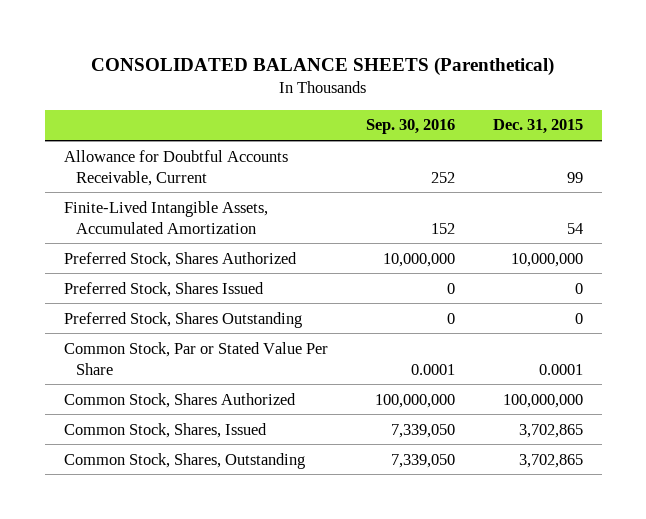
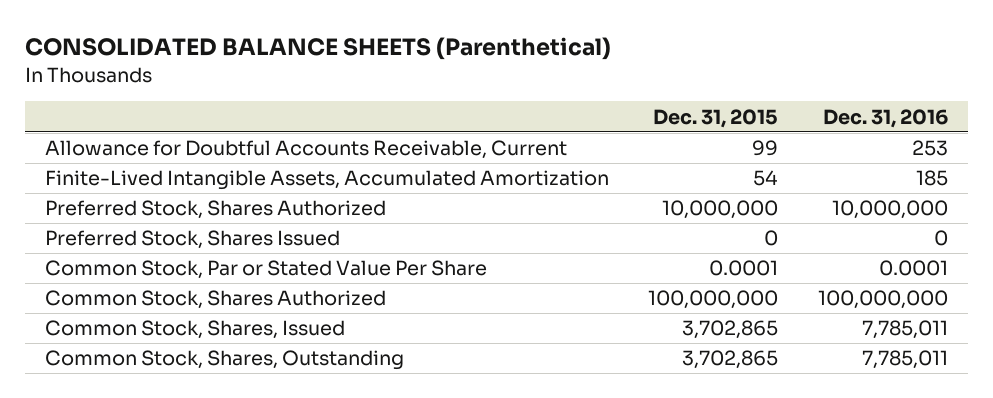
- | Sep. 30, 2016 | Dec. 31, 2015
+ | Dec. 31, 2015 | Dec. 31, 2016
- Preferred Stock, Shares Outstanding | 0 | 0

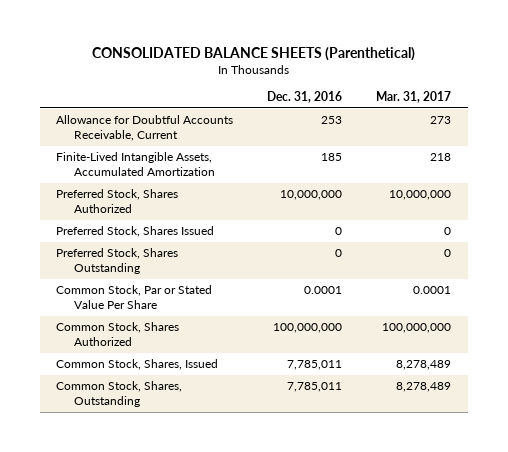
- | Dec. 31, 2015 | Dec. 31, 2016
+ | Dec. 31, 2016 | Mar. 31, 2017
+ Preferred Stock, Shares Outstanding | 0 | 0

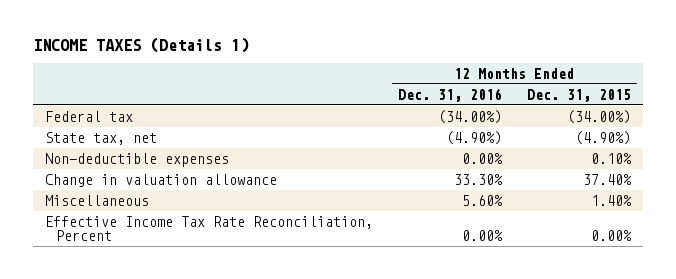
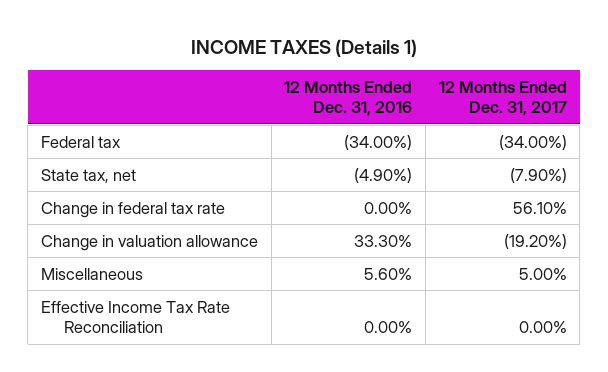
- | 12 Months Ended Dec. 31, 2016 | 12 Months Ended Dec. 31, 2015
+ | 12 Months Ended Dec. 31, 2016 | 12 Months Ended Dec. 31, 2017
- Non-deductible expenses | 0.00% | 0.10%
+ Change in federal tax rate | 0.00% | 56.10%
- Effective Income Tax Rate Reconciliation, Percent | 0.00% | 0.00%
+ Effective Income Tax Rate Reconciliation | 0.00% | 0.00%

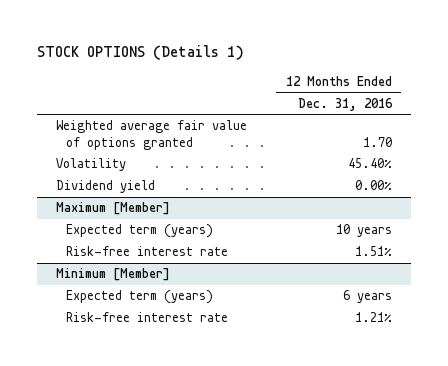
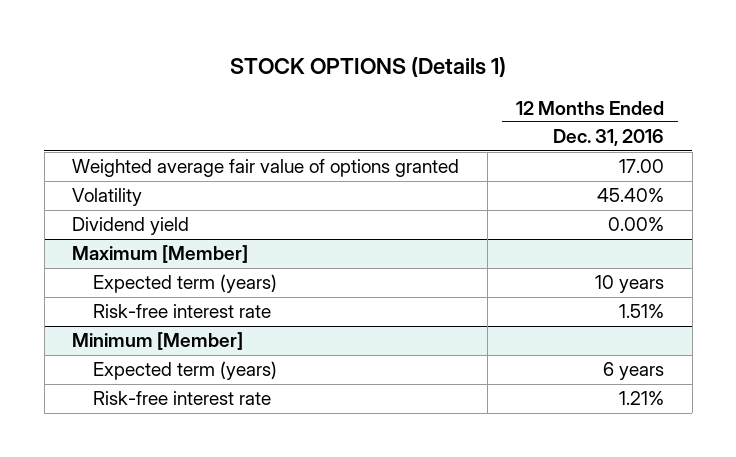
- Weighted average fair value of options granted | 1.70
+ Weighted average fair value of options granted | 17.00

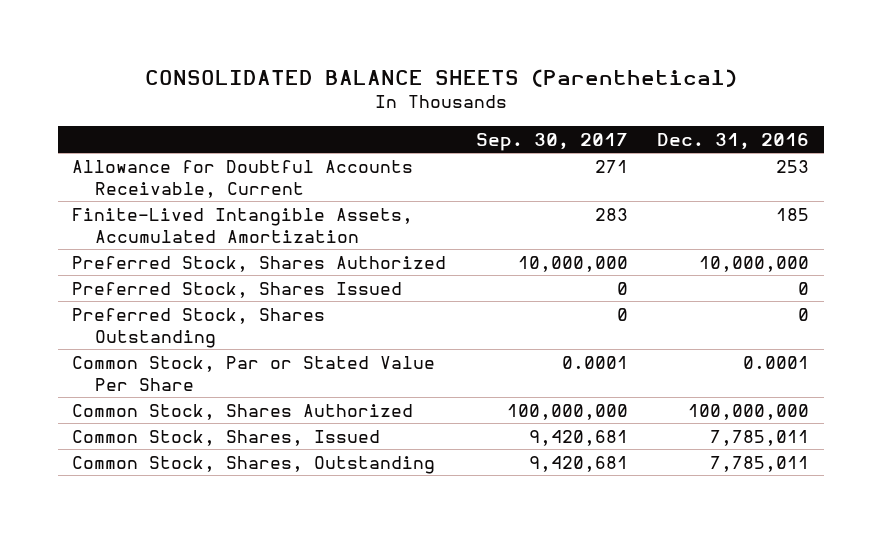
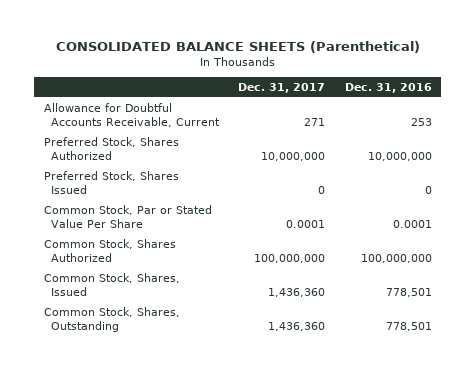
- | Sep. 30, 2017 | Dec. 31, 2016
+ | Dec. 31, 2017 | Dec. 31, 2016
- Finite-Lived Intangible Assets, Accumulated Amortization | 283 | 185
- Preferred Stock, Shares Outstanding | 0 | 0
- Common Stock, Shares, Issued | 9,420,681 | 7,785,011
- Common Stock, Shares, Outstanding | 9,420,681 | 7,785,011
+ Common Stock, Shares, Issued | 1,436,360 | 778,501
+ Common Stock, Shares, Outstanding | 1,436,360 | 778,501

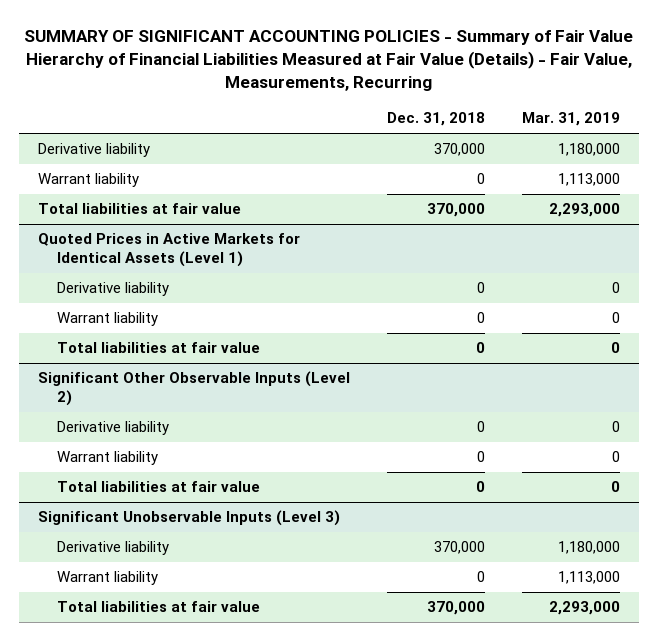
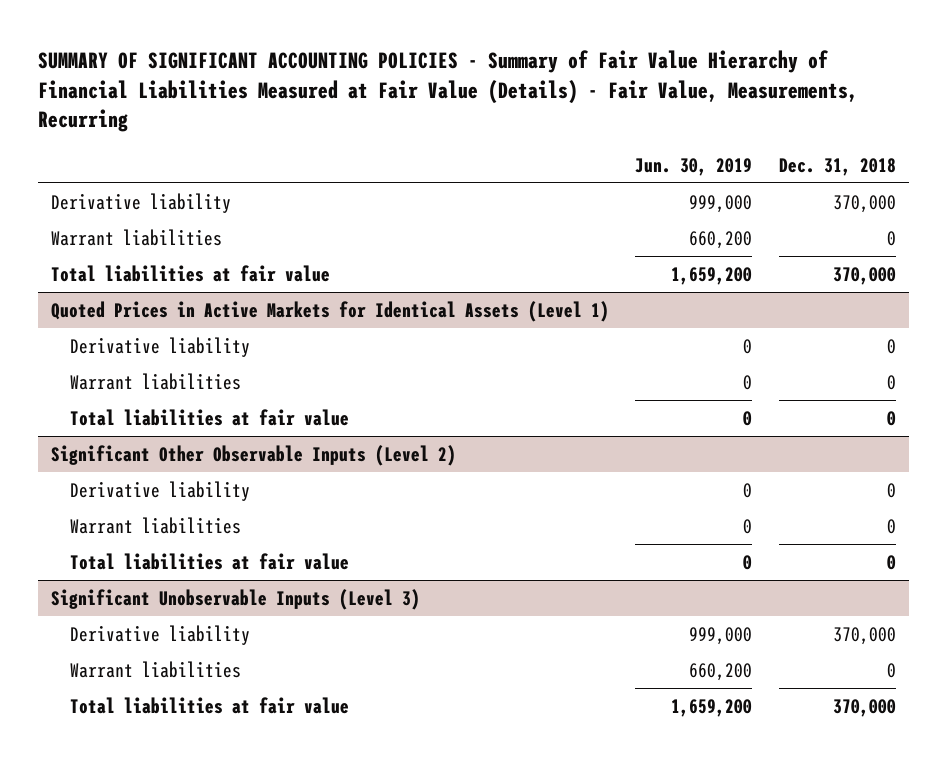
- | Dec. 31, 2018 | Mar. 31, 2019
+ | Jun. 30, 2019 | Dec. 31, 2018
- Warrant liability | 0 | 1,113,000
+ Warrant liabilities | 660,200 | 0
@ Quoted Prices in Active Markets for Identical Assets (Level 1)
- Warrant liability | 0 | 0
+ Warrant liabilities | 0 | 0
@ Significant Other Observable Inputs (Level 2)
- Warrant liability | 0 | 0
+ Warrant liabilities | 0 | 0
@ Significant Unobservable Inputs (Level 3)
- Warrant liability | 0 | 1,113,000
+ Warrant liabilities | 660,200 | 0

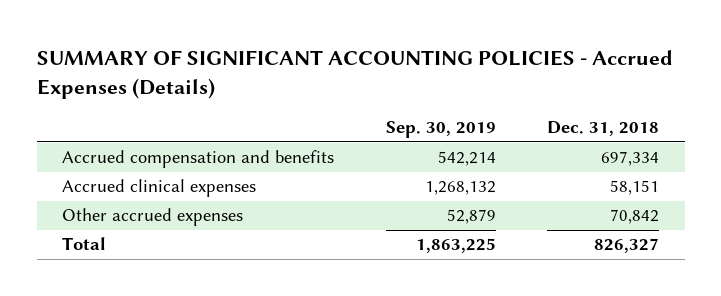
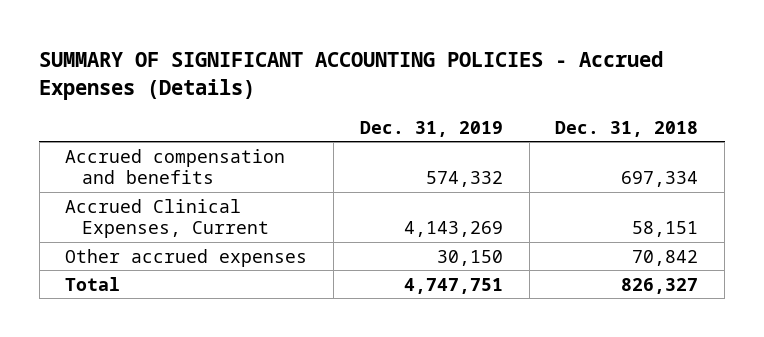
- | Sep. 30, 2019 | Dec. 31, 2018
+ | Dec. 31, 2019 | Dec. 31, 2018
- Accrued clinical expenses | 1,268,132 | 58,151
+ Accrued Clinical Expenses, Current | 4,143,269 | 58,151

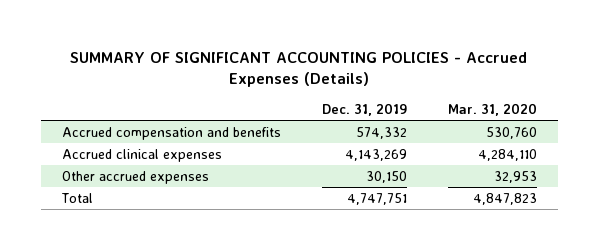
- | Dec. 31, 2019 | Dec. 31, 2018
+ | Dec. 31, 2019 | Mar. 31, 2020
- Accrued Clinical Expenses, Current | 4,143,269 | 58,151
+ Accrued clinical expenses | 4,143,269 | 4,284,110

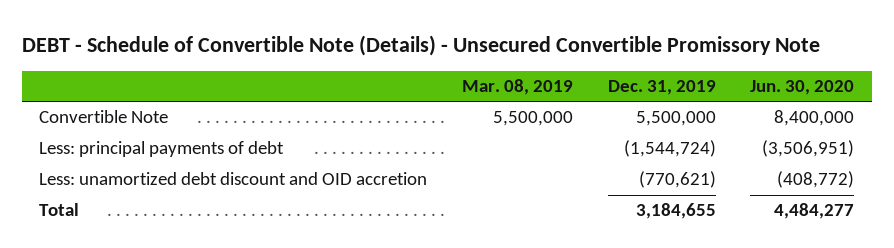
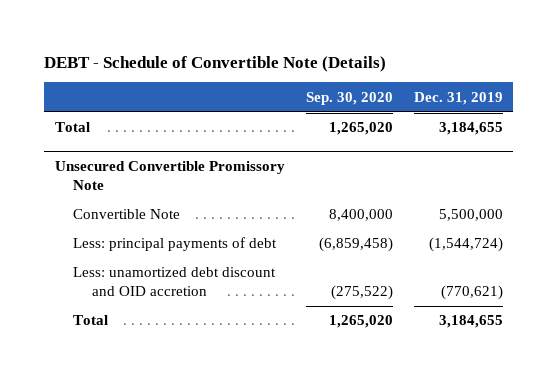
- DEBT - Schedule of Convertible Note (Details) - Unsecured Convertible Promissory Note
+ DEBT - Schedule of Convertible Note (Details)
- | Mar. 08, 2019 | Dec. 31, 2019 | Jun. 30, 2020
+ | Sep. 30, 2020 | Dec. 31, 2019
+ Total | 1,265,020 | 3,184,655
+ Unsecured Convertible Promissory Note

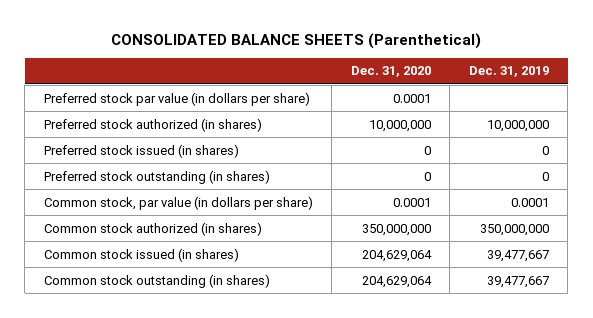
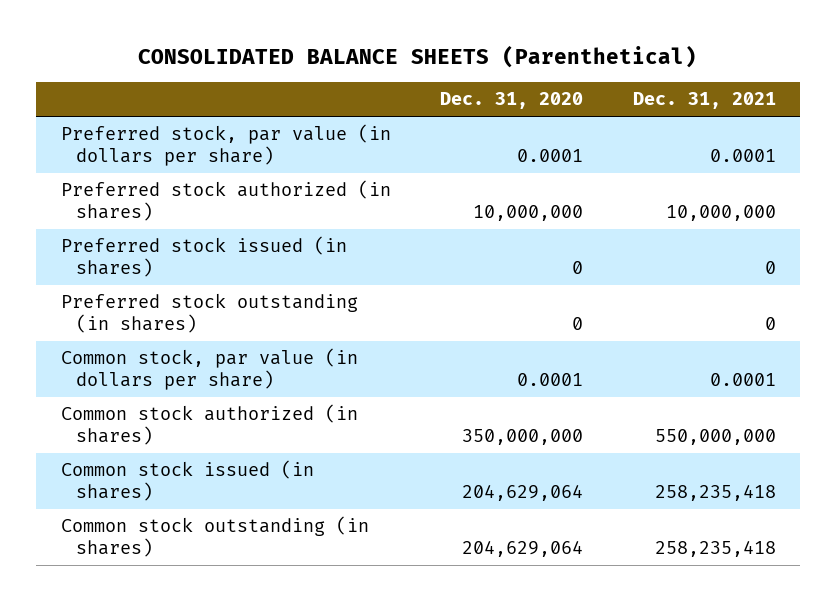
- | Dec. 31, 2020 | Dec. 31, 2019
+ | Dec. 31, 2020 | Dec. 31, 2021
- Preferred stock par value (in dollars per share) | 0.0001 |
+ Preferred stock, par value (in dollars per share) | 0.0001 | 0.0001

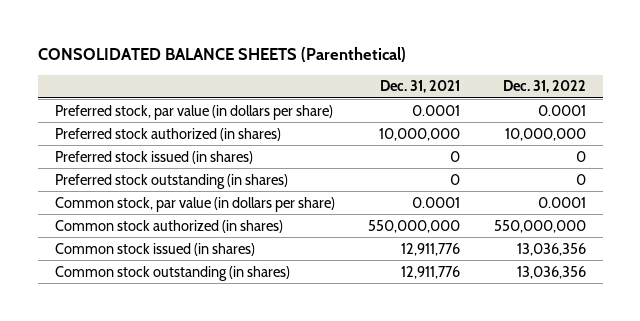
- | Dec. 31, 2020 | Dec. 31, 2021
+ | Dec. 31, 2021 | Dec. 31, 2022
- Common stock issued (in shares) | 204,629,064 | 258,235,418
- Common stock outstanding (in shares) | 204,629,064 | 258,235,418
+ Common stock issued (in shares) | 12,911,776 | 13,036,356
+ Common stock outstanding (in shares) | 12,911,776 | 13,036,356

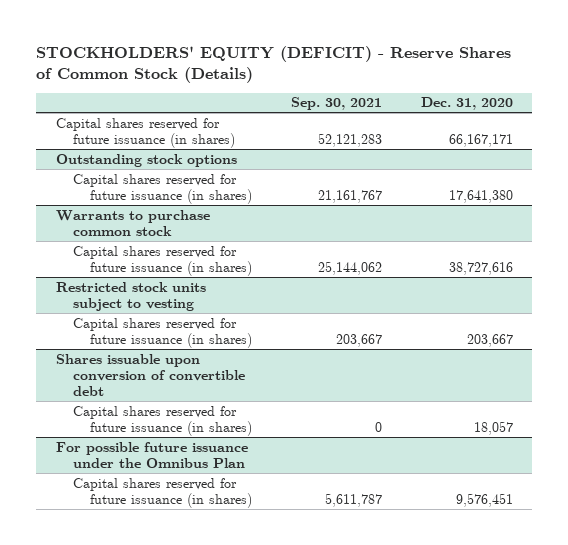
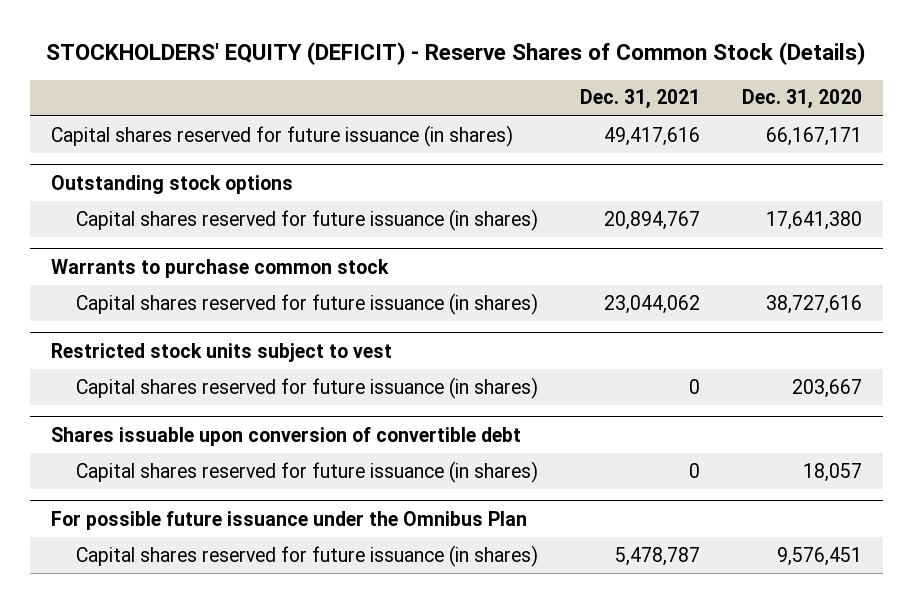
- | Sep. 30, 2021 | Dec. 31, 2020
+ | Dec. 31, 2021 | Dec. 31, 2020
- Restricted stock units subject to vesting
+ Restricted stock units subject to vest

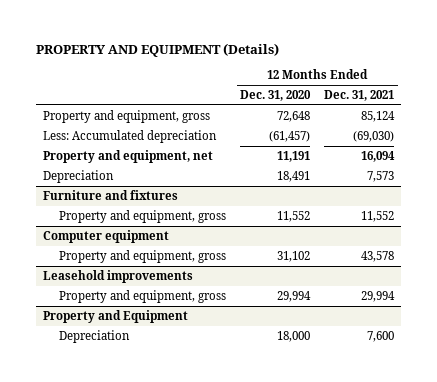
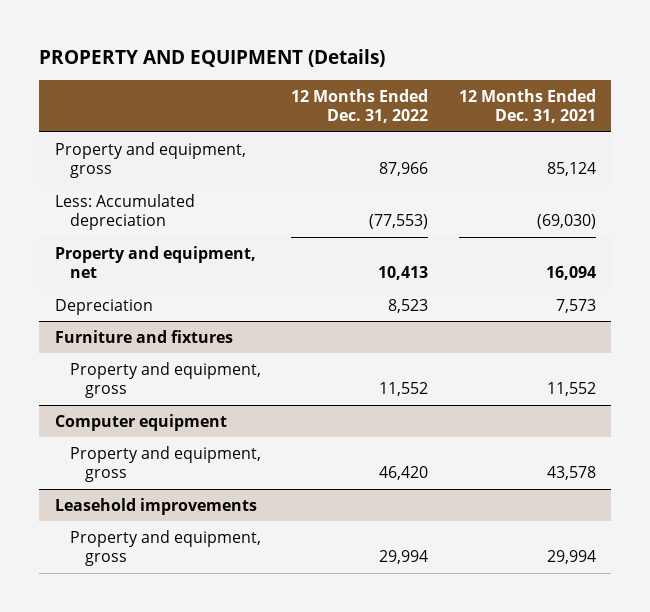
- | 12 Months Ended Dec. 31, 2020 | 12 Months Ended Dec. 31, 2021
+ | 12 Months Ended Dec. 31, 2022 | 12 Months Ended Dec. 31, 2021
- Property and Equipment
- Depreciation | 18,000 | 7,600

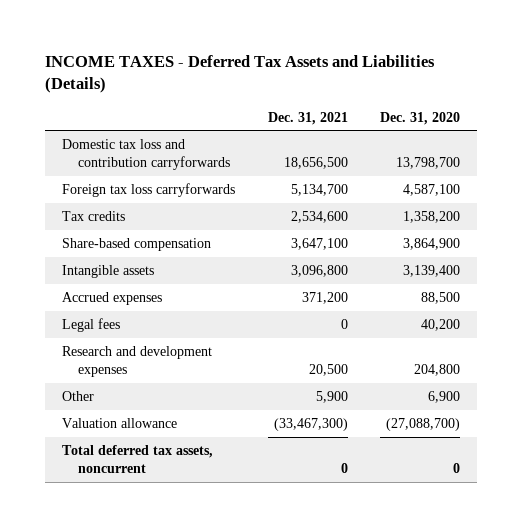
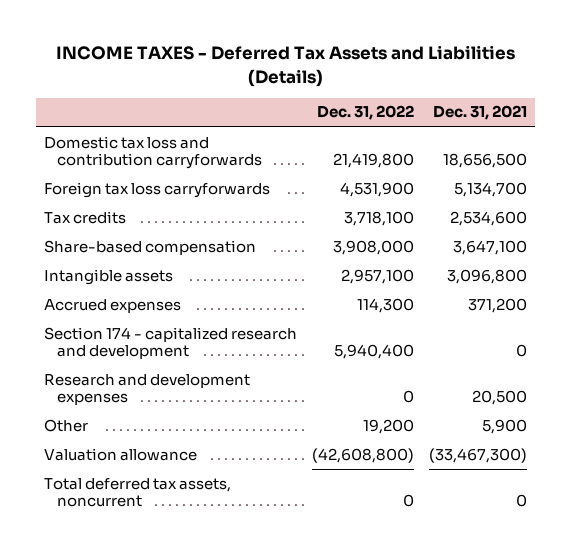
- | Dec. 31, 2021 | Dec. 31, 2020
+ | Dec. 31, 2022 | Dec. 31, 2021
- Legal fees | 0 | 40,200
+ Section 174 - capitalized research and development | 5,940,400 | 0

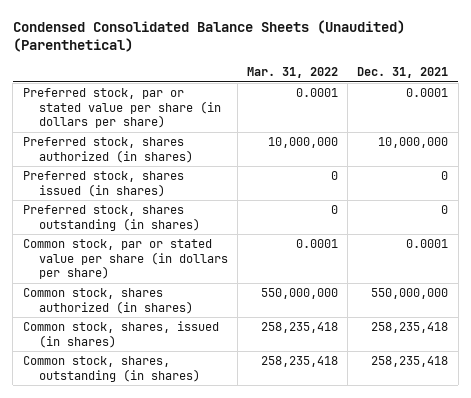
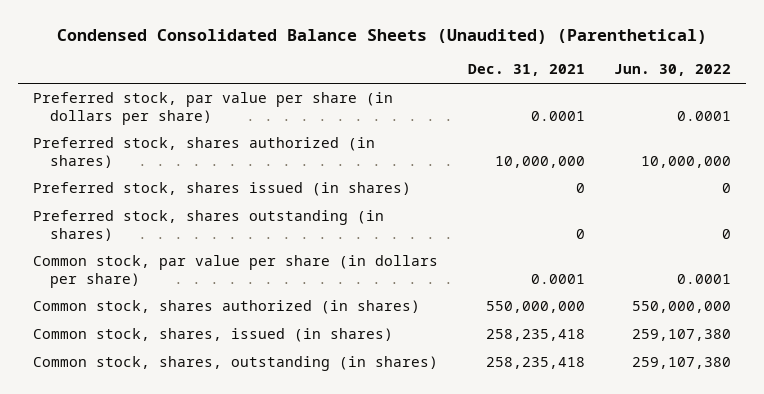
- | Mar. 31, 2022 | Dec. 31, 2021
+ | Dec. 31, 2021 | Jun. 30, 2022
- Preferred stock, par or stated value per share (in dollars per share) | 0.0001 | 0.0001
+ Preferred stock, par value per share (in dollars per share) | 0.0001 | 0.0001
- Common stock, par or stated value per share (in dollars per share) | 0.0001 | 0.0001
+ Common stock, par value per share (in dollars per share) | 0.0001 | 0.0001

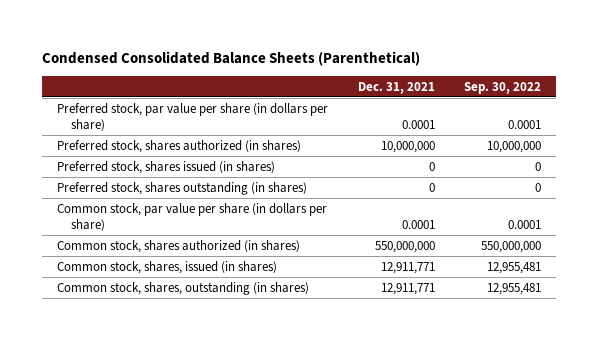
- Condensed Consolidated Balance Sheets (Unaudited) (Parenthetical)
+ Condensed Consolidated Balance Sheets (Parenthetical)
- | Dec. 31, 2021 | Jun. 30, 2022
+ | Dec. 31, 2021 | Sep. 30, 2022
- Common stock, shares, issued (in shares) | 258,235,418 | 259,107,380
- Common stock, shares, outstanding (in shares) | 258,235,418 | 259,107,380
+ Common stock, shares, issued (in shares) | 12,911,771 | 12,955,481
+ Common stock, shares, outstanding (in shares) | 12,911,771 | 12,955,481

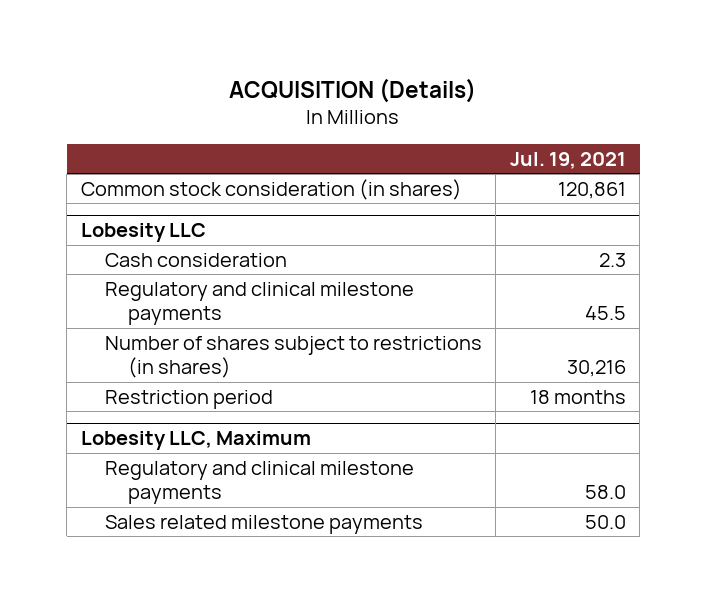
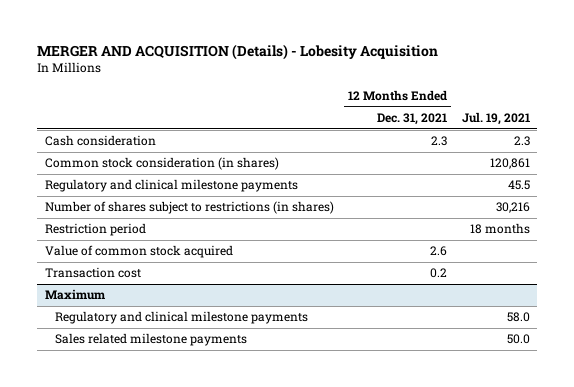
- ACQUISITION (Details)
+ MERGER AND ACQUISITION (Details) - Lobesity Acquisition
- | Jul. 19, 2021
+ | 12 Months Ended Dec. 31, 2021 | Jul. 19, 2021
- Lobesity LLC
moved down: Common stock consideration (in shares) | | 120,861
- Lobesity LLC, Maximum
+ Value of common stock acquired | 2.6 |
+ Transaction cost | 0.2 |
+ Maximum

